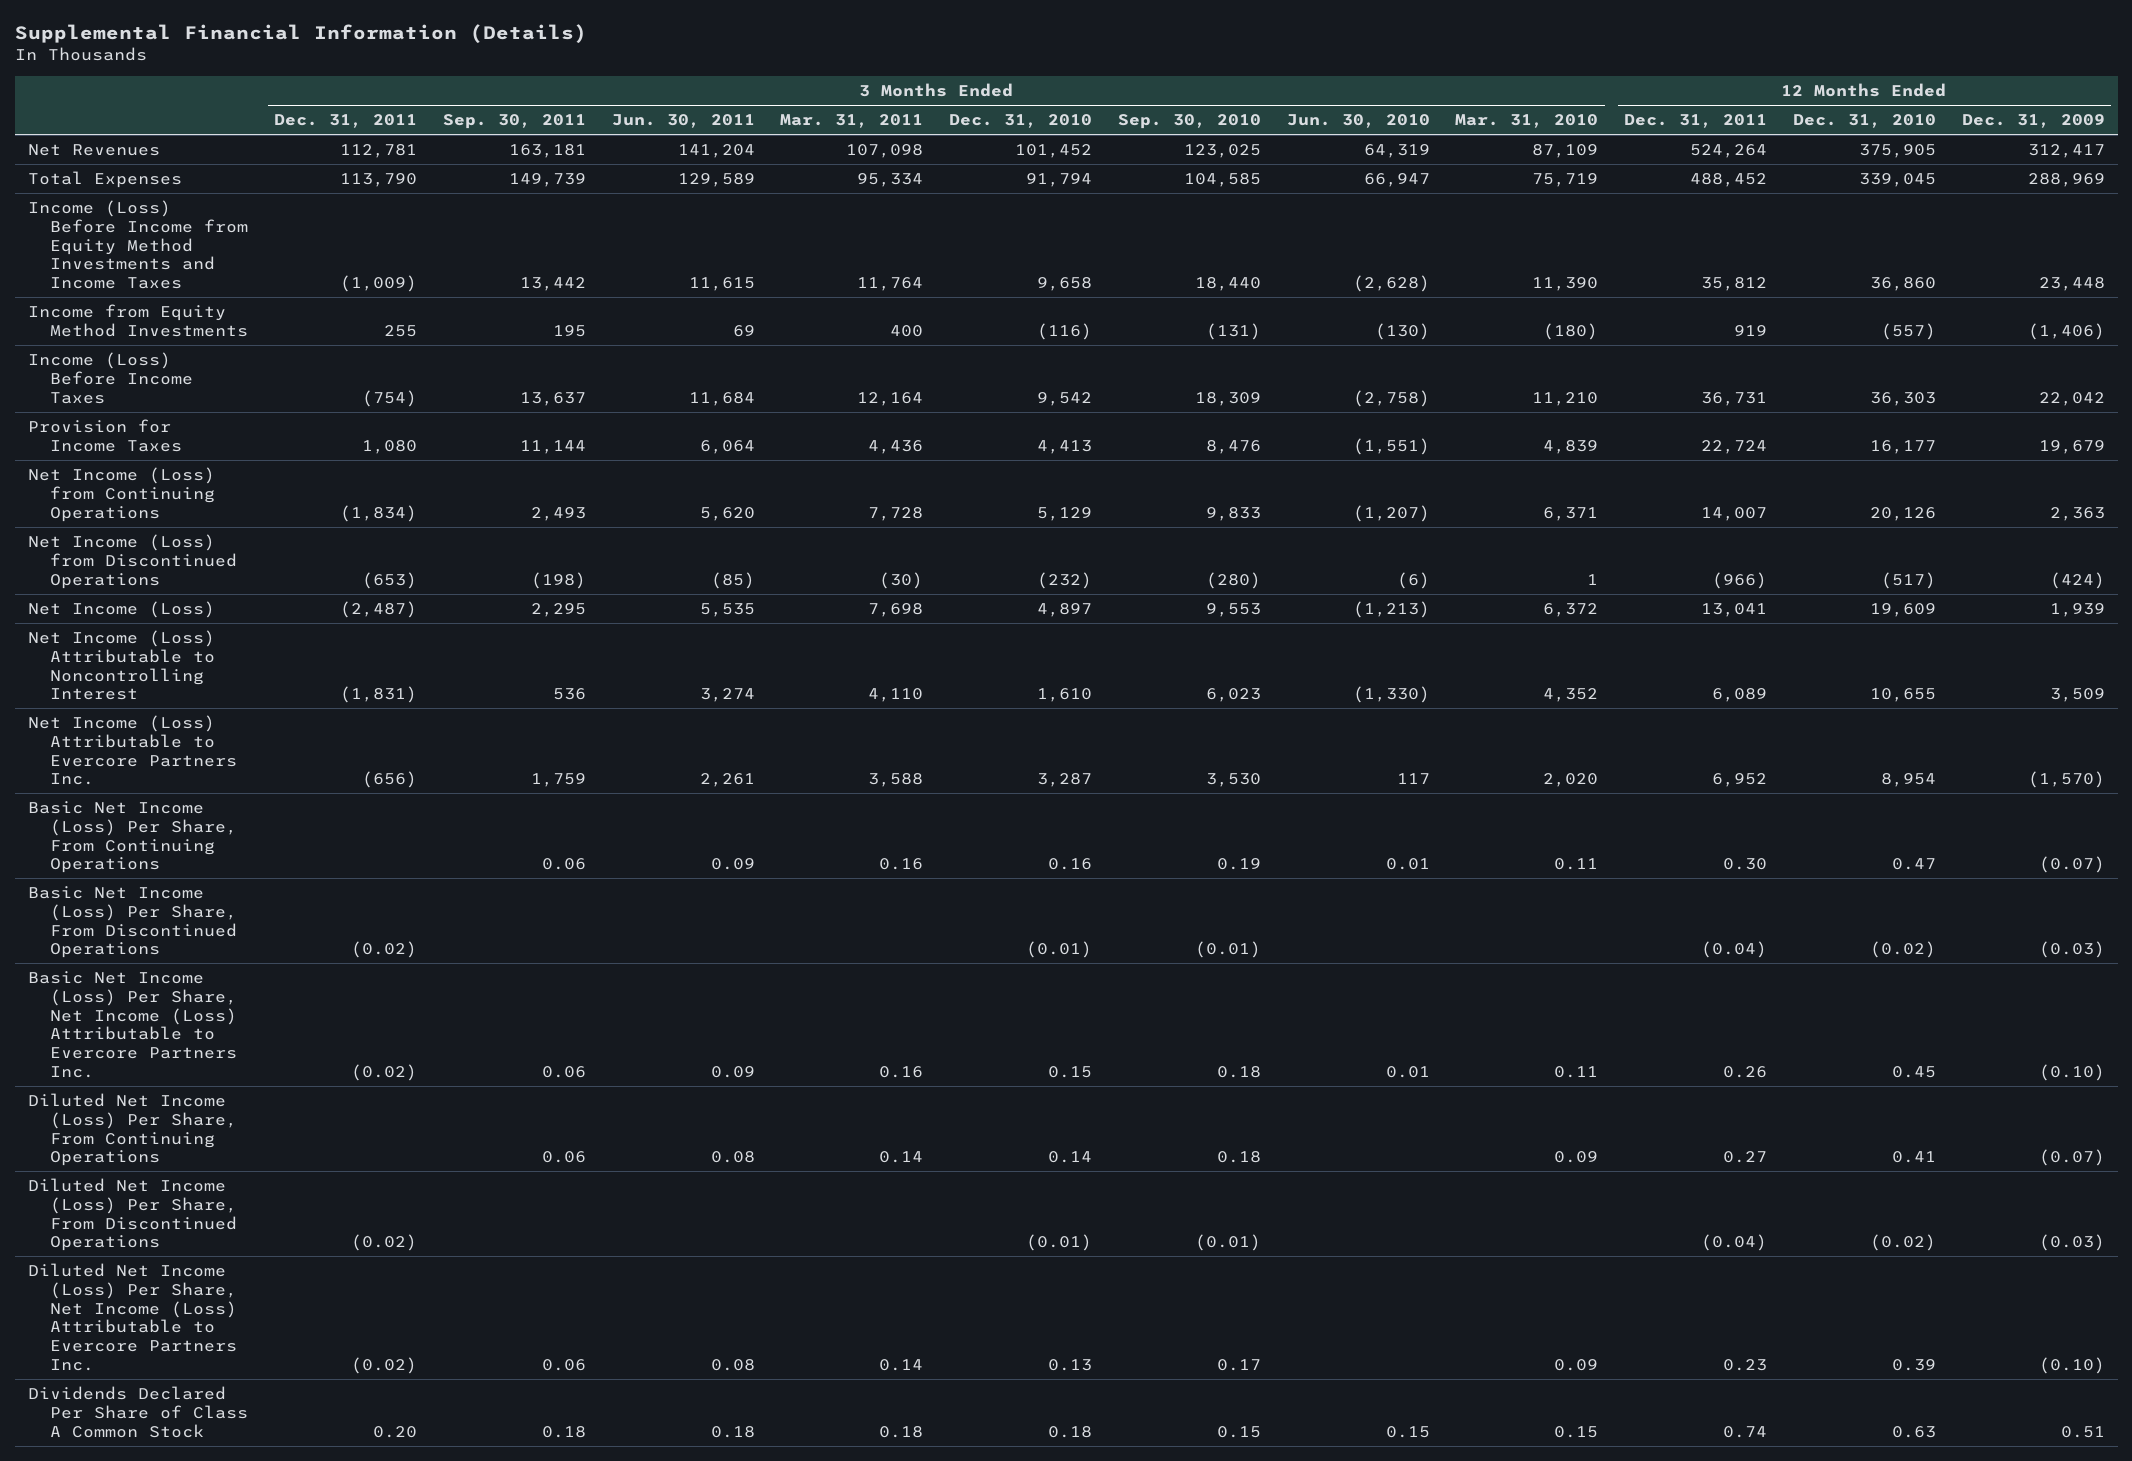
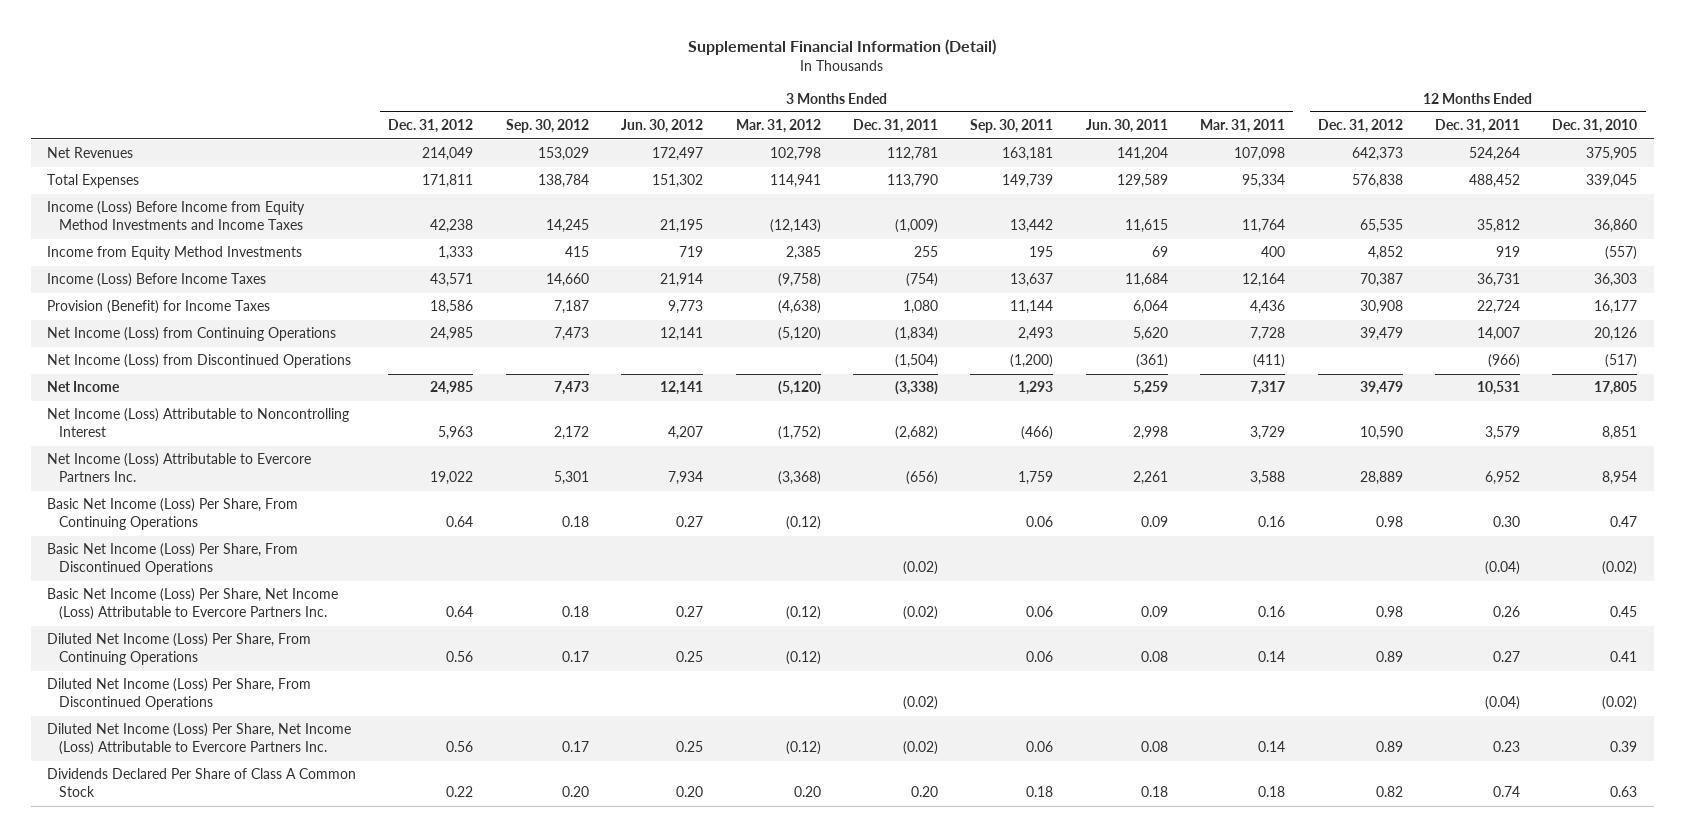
- Supplemental Financial Information (Details)
+ Supplemental Financial Information (Detail)
- | 3 Months Ended Dec. 31, 2011 | 3 Months Ended Sep. 30, 2011 | 3 Months Ended Jun. 30, 2011 | 3 Months Ended Mar. 31, 2011 | 3 Months Ended Dec. 31, 2010 | 3 Months Ended Sep. 30, 2010 | 3 Months Ended Jun. 30, 2010 | 3 Months Ended Mar. 31, 2010 | 12 Months Ended Dec. 31, 2011 | 12 Months Ended Dec. 31, 2010 | 12 Months Ended Dec. 31, 2009
+ | 3 Months Ended Dec. 31, 2012 | 3 Months Ended Sep. 30, 2012 | 3 Months Ended Jun. 30, 2012 | 3 Months Ended Mar. 31, 2012 | 3 Months Ended Dec. 31, 2011 | 3 Months Ended Sep. 30, 2011 | 3 Months Ended Jun. 30, 2011 | 3 Months Ended Mar. 31, 2011 | 12 Months Ended Dec. 31, 2012 | 12 Months Ended Dec. 31, 2011 | 12 Months Ended Dec. 31, 2010
- Provision for Income Taxes | 1,080 | 11,144 | 6,064 | 4,436 | 4,413 | 8,476 | (1,551) | 4,839 | 22,724 | 16,177 | 19,679
+ Provision (Benefit) for Income Taxes | 18,586 | 7,187 | 9,773 | (4,638) | 1,080 | 11,144 | 6,064 | 4,436 | 30,908 | 22,724 | 16,177
- Net Income (Loss) from Discontinued Operations | (653) | (198) | (85) | (30) | (232) | (280) | (6) | 1 | (966) | (517) | (424)
- Net Income (Loss) | (2,487) | 2,295 | 5,535 | 7,698 | 4,897 | 9,553 | (1,213) | 6,372 | 13,041 | 19,609 | 1,939
- Net Income (Loss) Attributable to Noncontrolling Interest | (1,831) | 536 | 3,274 | 4,110 | 1,610 | 6,023 | (1,330) | 4,352 | 6,089 | 10,655 | 3,509
+ Net Income (Loss) from Discontinued Operations | | | | | (1,504) | (1,200) | (361) | (411) | | (966) | (517)
+ Net Income | 24,985 | 7,473 | 12,141 | (5,120) | (3,338) | 1,293 | 5,259 | 7,317 | 39,479 | 10,531 | 17,805
+ Net Income (Loss) Attributable to Noncontrolling Interest | 5,963 | 2,172 | 4,207 | (1,752) | (2,682) | (466) | 2,998 | 3,729 | 10,590 | 3,579 | 8,851

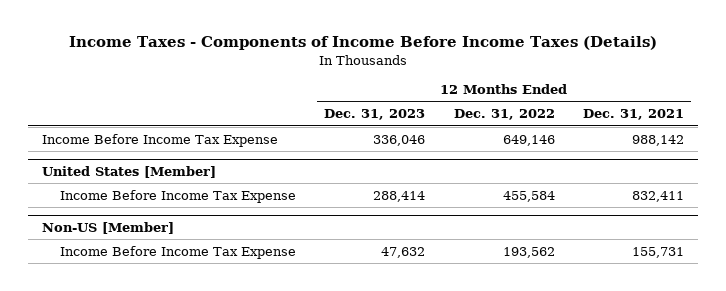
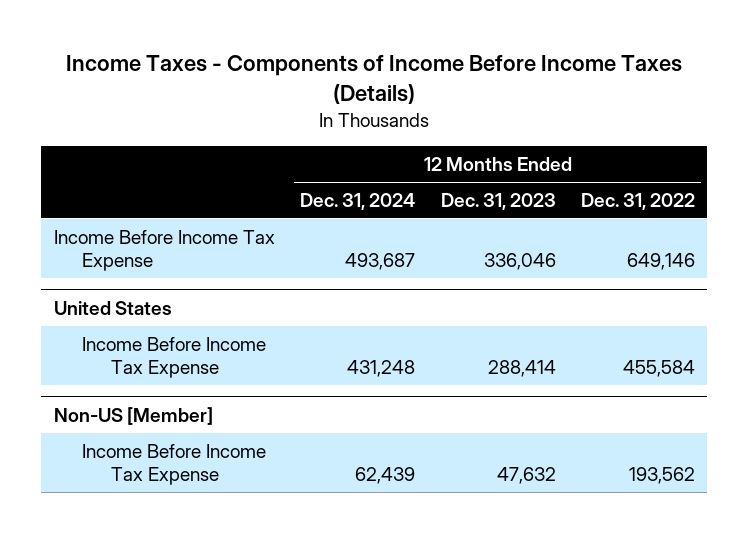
- | 12 Months Ended Dec. 31, 2023 | 12 Months Ended Dec. 31, 2022 | 12 Months Ended Dec. 31, 2021
+ | 12 Months Ended Dec. 31, 2024 | 12 Months Ended Dec. 31, 2023 | 12 Months Ended Dec. 31, 2022
- United States [Member]
+ United States

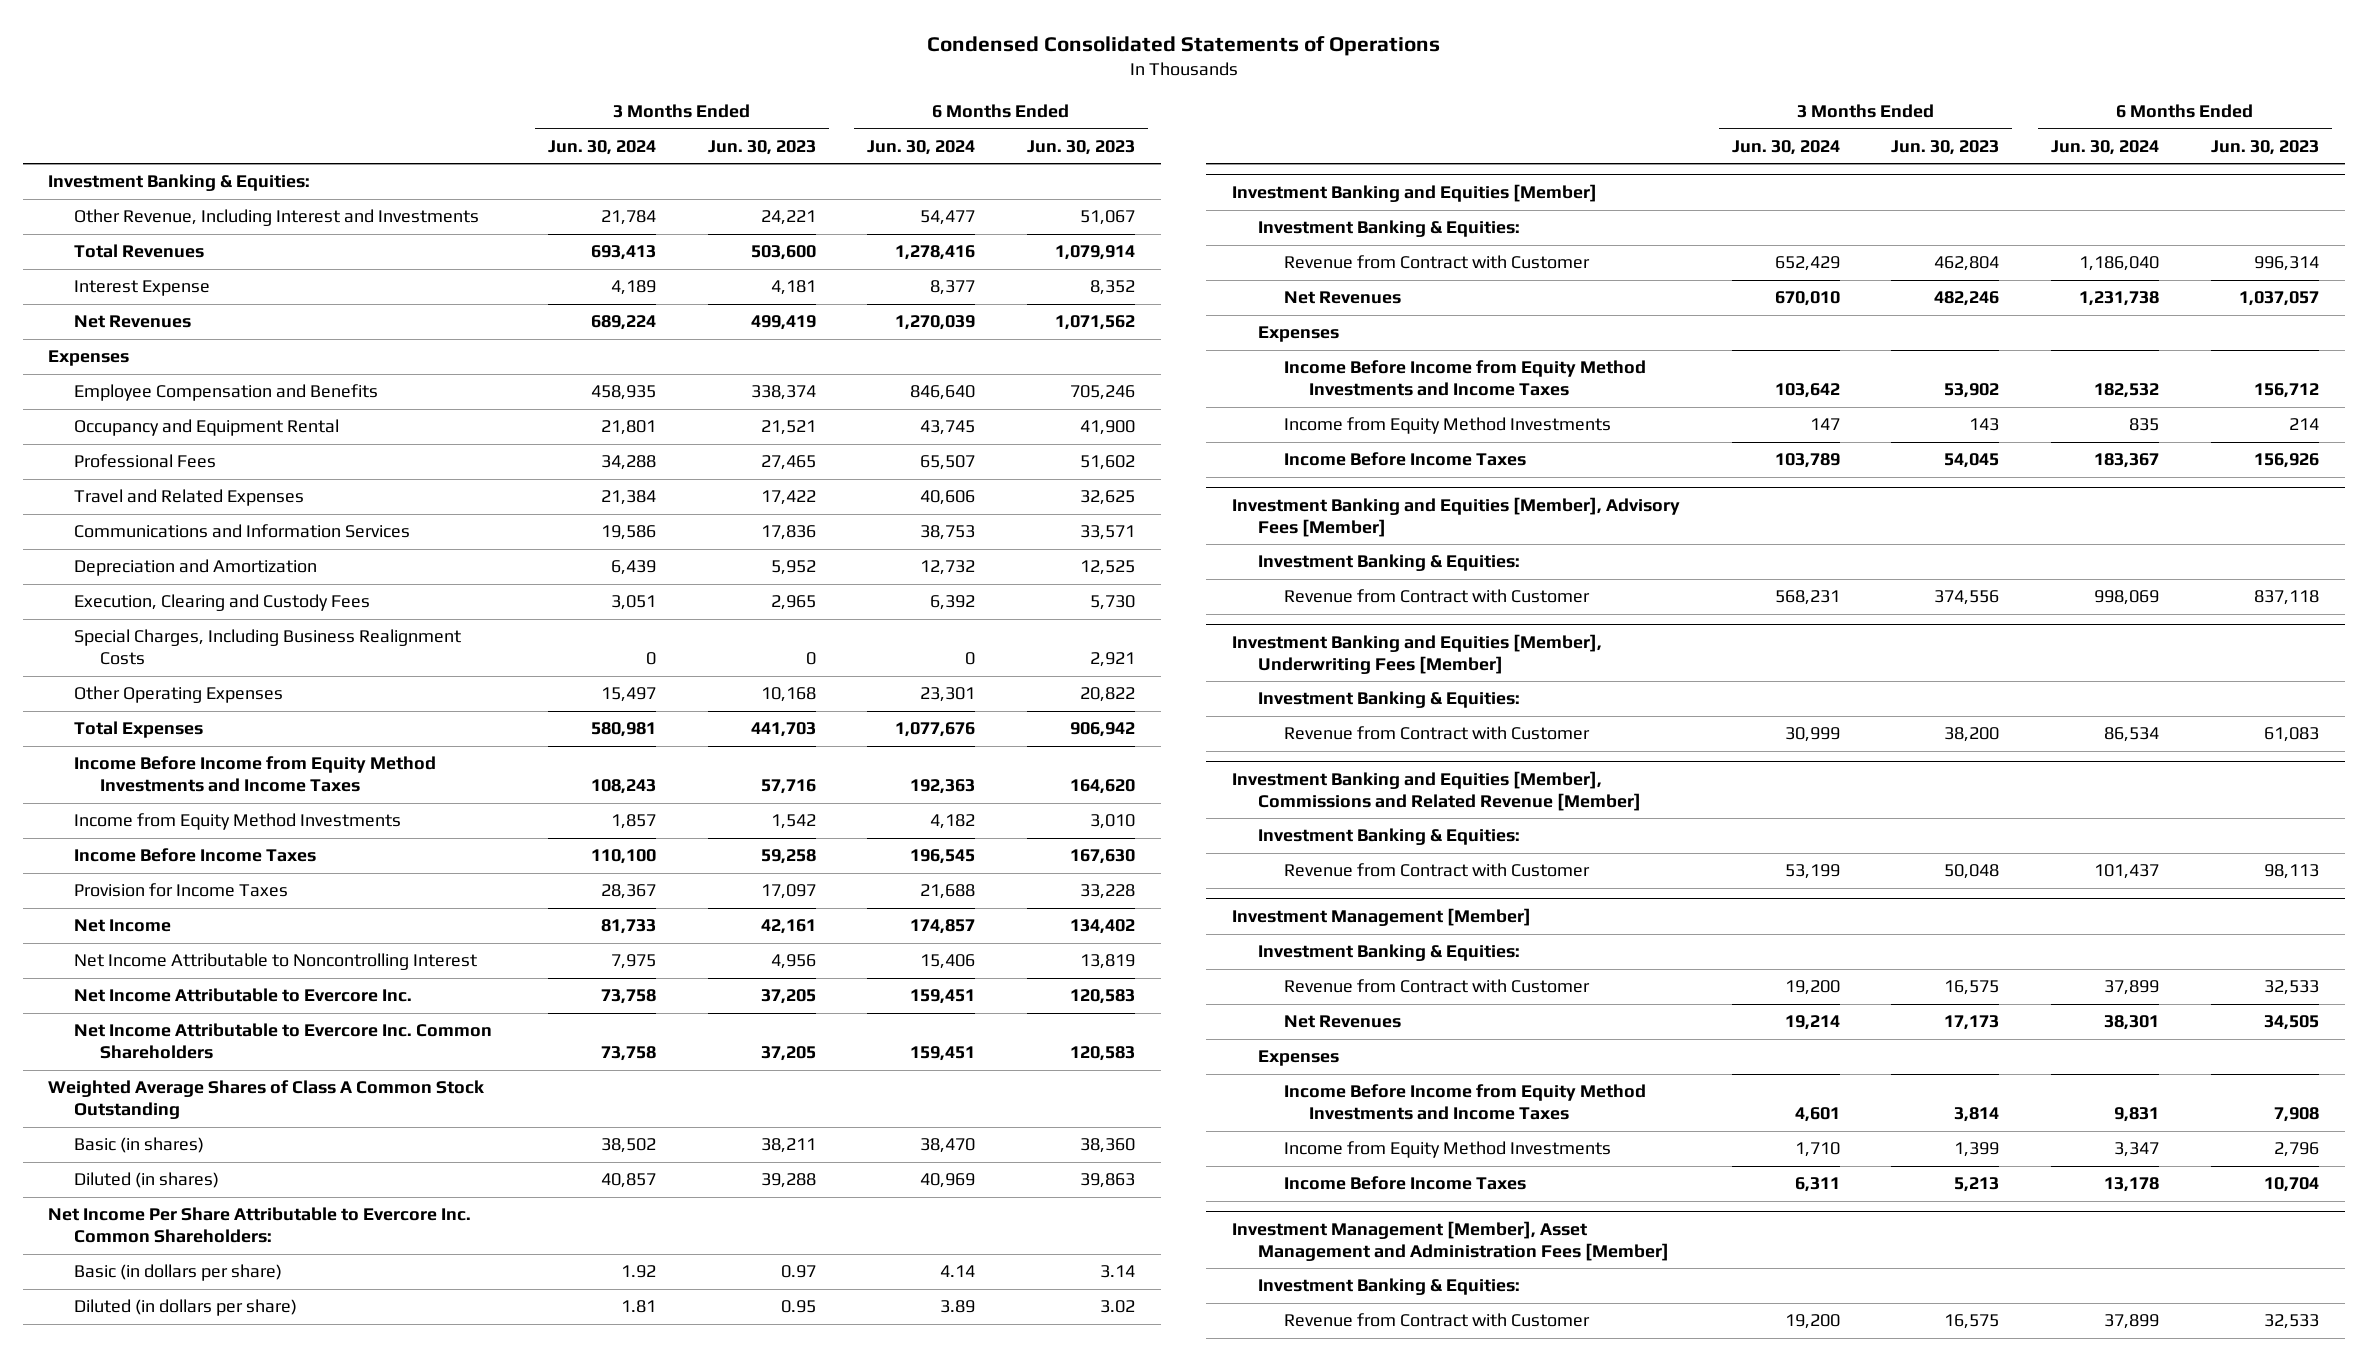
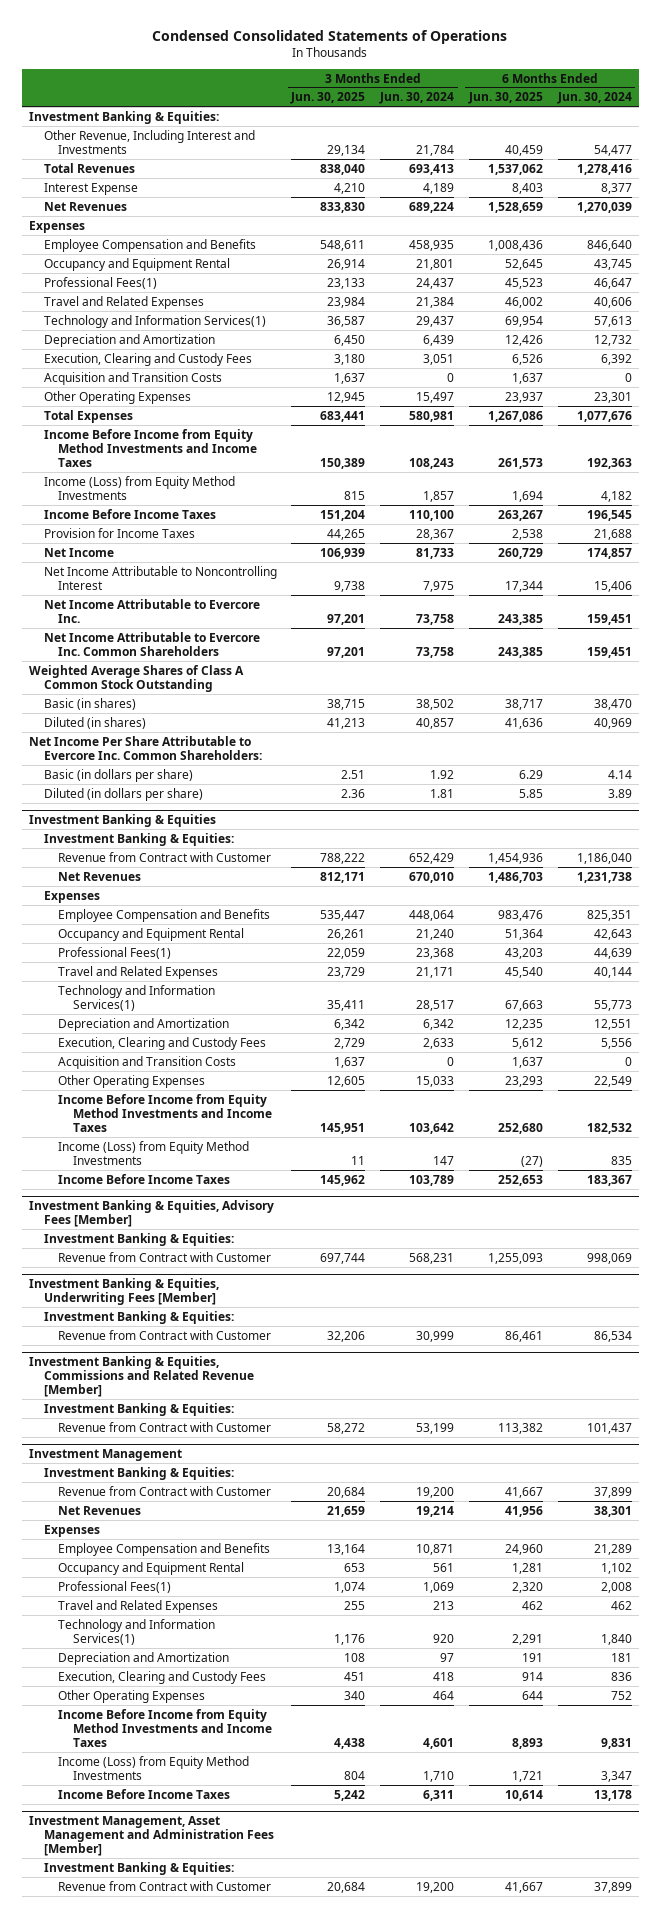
- | 3 Months Ended Jun. 30, 2024 | 3 Months Ended Jun. 30, 2023 | 6 Months Ended Jun. 30, 2024 | 6 Months Ended Jun. 30, 2023
+ | 3 Months Ended Jun. 30, 2025 | 3 Months Ended Jun. 30, 2024 | 6 Months Ended Jun. 30, 2025 | 6 Months Ended Jun. 30, 2024
- Professional Fees | 34,288 | 27,465 | 65,507 | 51,602
+ Professional Fees(1) | 23,133 | 24,437 | 45,523 | 46,647
- Communications and Information Services | 19,586 | 17,836 | 38,753 | 33,571
+ Technology and Information Services(1) | 36,587 | 29,437 | 69,954 | 57,613
- Special Charges, Including Business Realignment Costs | 0 | 0 | 0 | 2,921
+ Acquisition and Transition Costs | 1,637 | 0 | 1,637 | 0
- Income from Equity Method Investments | 1,857 | 1,542 | 4,182 | 3,010
+ Income (Loss) from Equity Method Investments | 815 | 1,857 | 1,694 | 4,182
- Investment Banking and Equities [Member]
+ Investment Banking & Equities
+ Employee Compensation and Benefits | 535,447 | 448,064 | 983,476 | 825,351
+ Occupancy and Equipment Rental | 26,261 | 21,240 | 51,364 | 42,643
+ Professional Fees(1) | 22,059 | 23,368 | 43,203 | 44,639
+ Travel and Related Expenses | 23,729 | 21,171 | 45,540 | 40,144
+ Technology and Information Services(1) | 35,411 | 28,517 | 67,663 | 55,773
+ Depreciation and Amortization | 6,342 | 6,342 | 12,235 | 12,551
+ Execution, Clearing and Custody Fees | 2,729 | 2,633 | 5,612 | 5,556
+ Acquisition and Transition Costs | 1,637 | 0 | 1,637 | 0
+ Other Operating Expenses | 12,605 | 15,033 | 23,293 | 22,549
- Income from Equity Method Investments | 147 | 143 | 835 | 214
+ Income (Loss) from Equity Method Investments | 11 | 147 | (27) | 835
- Investment Banking and Equities [Member], Advisory Fees [Member]
+ Investment Banking & Equities, Advisory Fees [Member]
- Investment Banking and Equities [Member], Underwriting Fees [Member]
+ Investment Banking & Equities, Underwriting Fees [Member]
- Investment Banking and Equities [Member], Commissions and Related Revenue [Member]
+ Investment Banking & Equities, Commissions and Related Revenue [Member]
- Investment Management [Member]
+ Investment Management
+ Employee Compensation and Benefits | 13,164 | 10,871 | 24,960 | 21,289
+ Occupancy and Equipment Rental | 653 | 561 | 1,281 | 1,102
+ Professional Fees(1) | 1,074 | 1,069 | 2,320 | 2,008
+ Travel and Related Expenses | 255 | 213 | 462 | 462
+ Technology and Information Services(1) | 1,176 | 920 | 2,291 | 1,840
+ Depreciation and Amortization | 108 | 97 | 191 | 181
+ Execution, Clearing and Custody Fees | 451 | 418 | 914 | 836
+ Other Operating Expenses | 340 | 464 | 644 | 752
- Income from Equity Method Investments | 1,710 | 1,399 | 3,347 | 2,796
+ Income (Loss) from Equity Method Investments | 804 | 1,710 | 1,721 | 3,347
- Investment Management [Member], Asset Management and Administration Fees [Member]
+ Investment Management, Asset Management and Administration Fees [Member]

